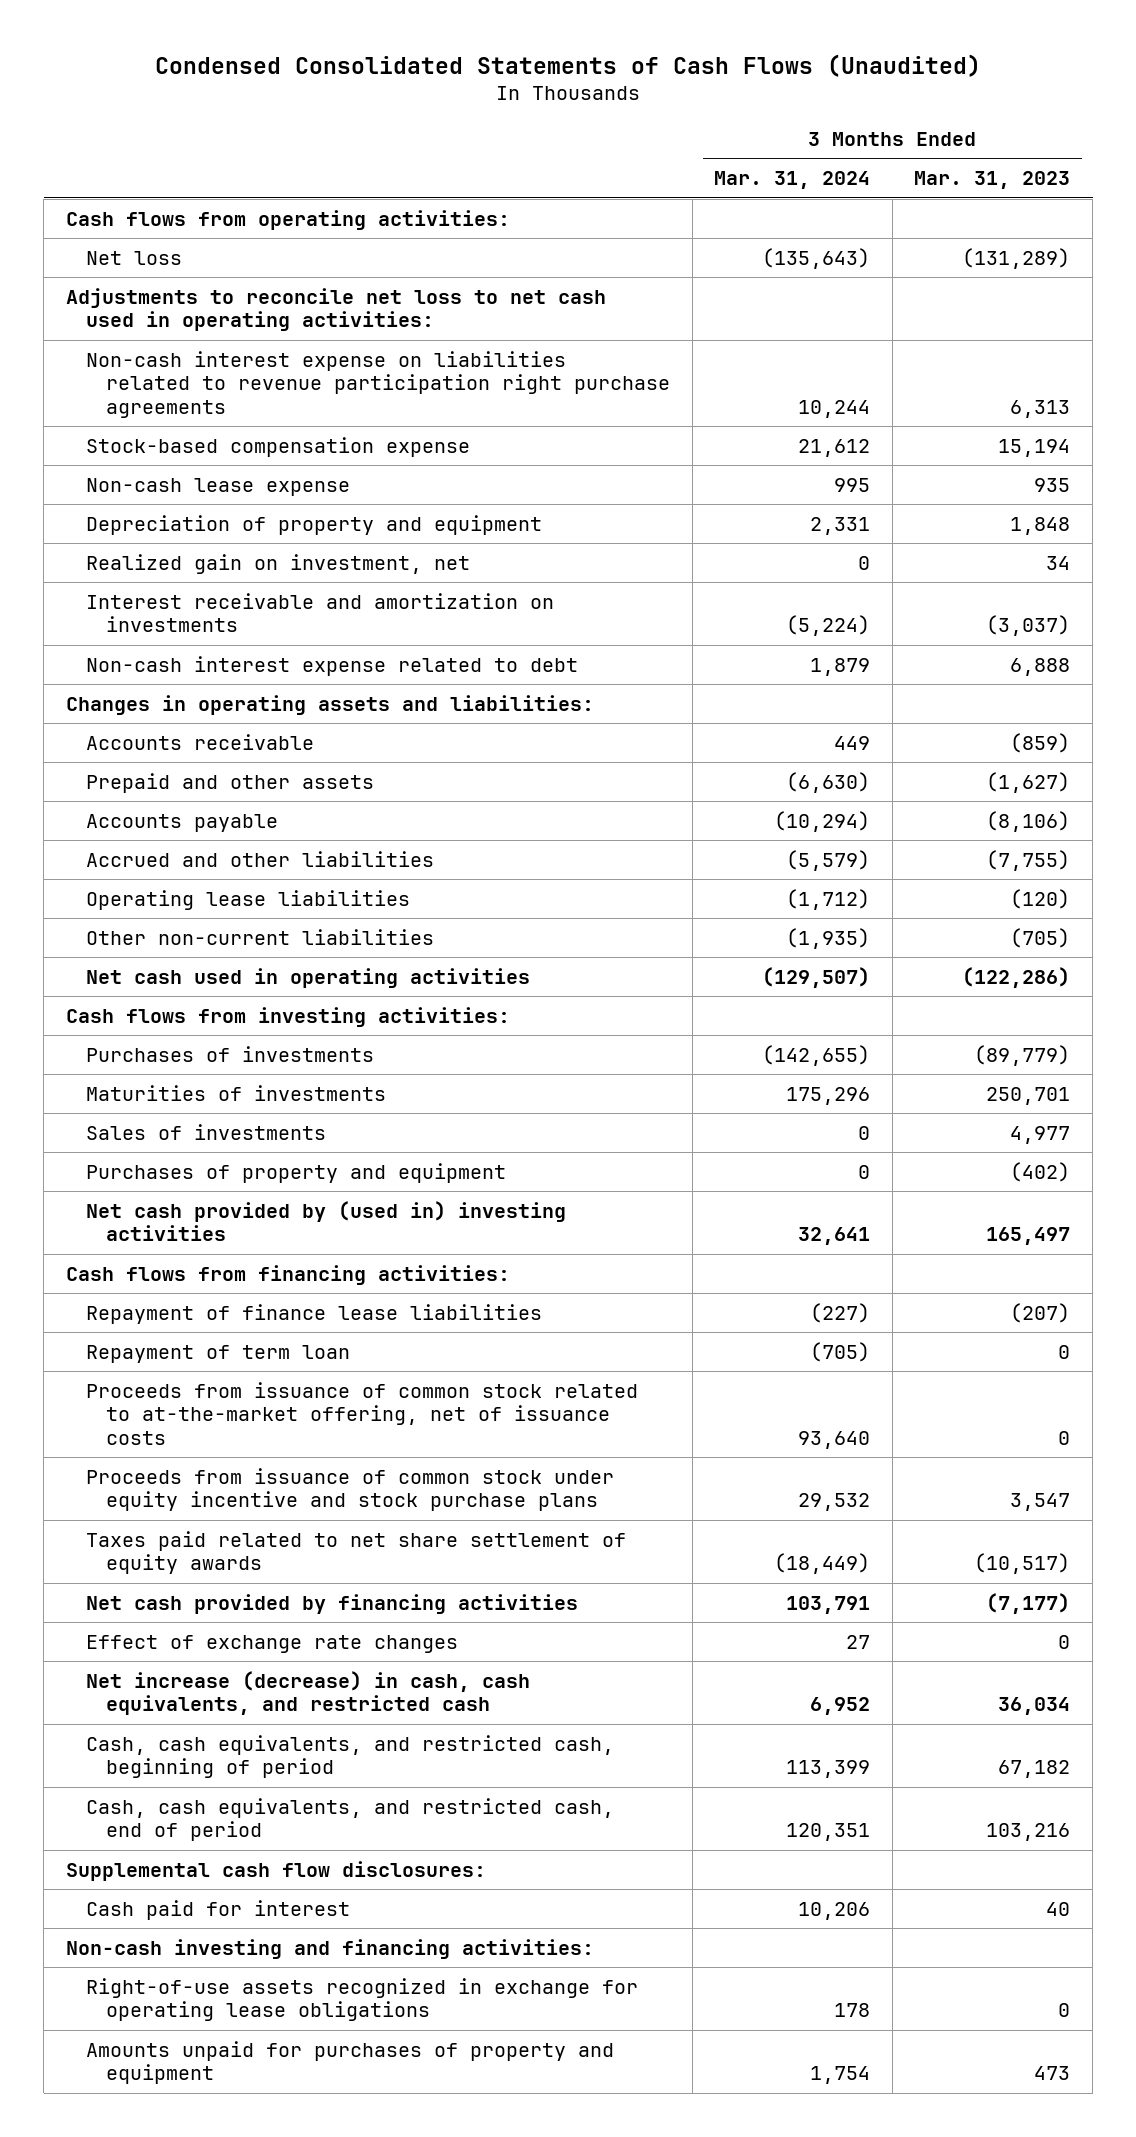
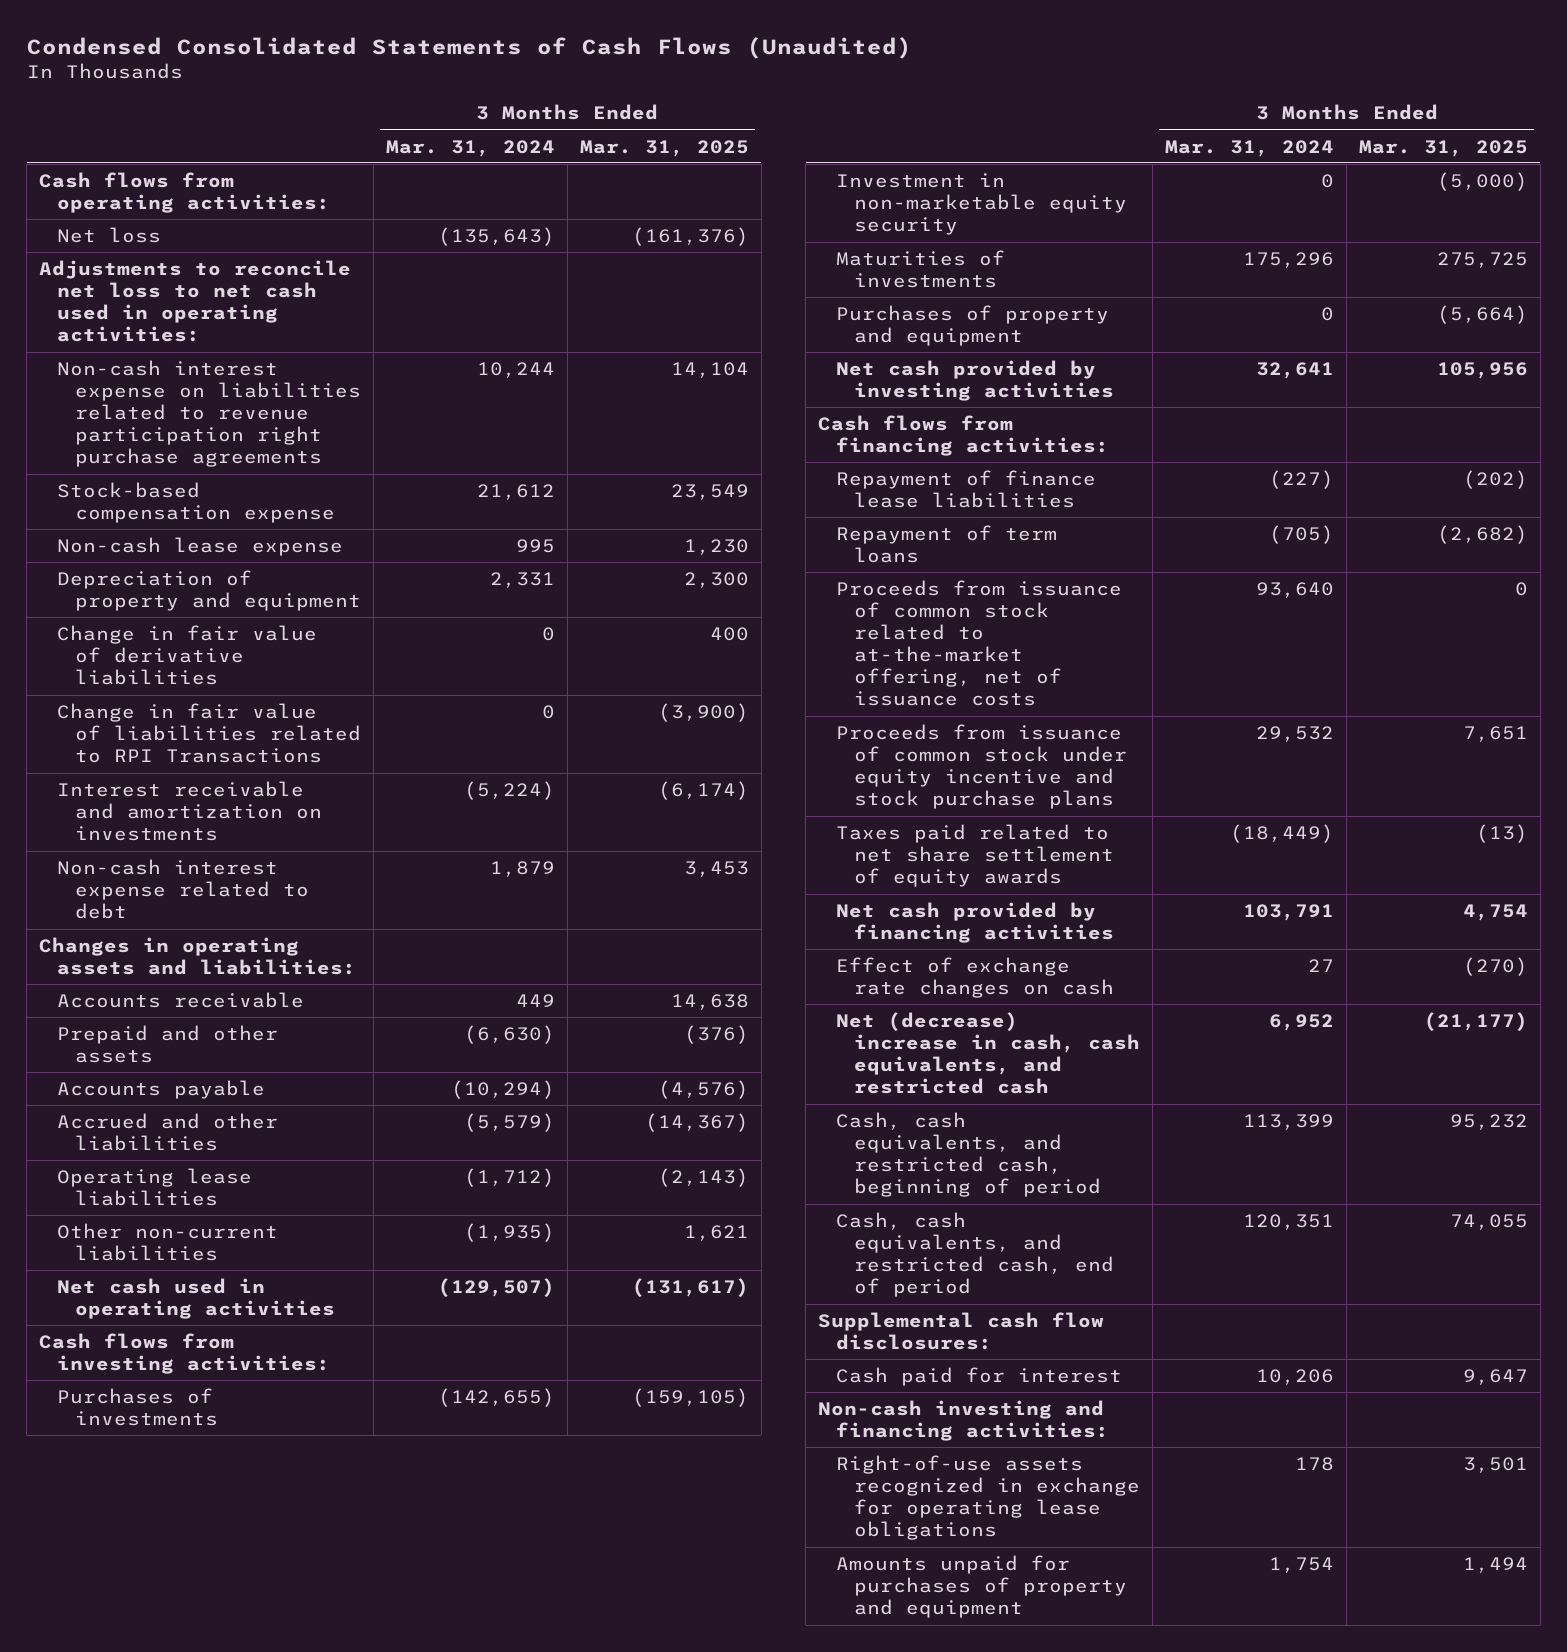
- | 3 Months Ended Mar. 31, 2024 | 3 Months Ended Mar. 31, 2023
+ | 3 Months Ended Mar. 31, 2024 | 3 Months Ended Mar. 31, 2025
- Realized gain on investment, net | 0 | 34
+ Change in fair value of derivative liabilities | 0 | 400
+ Change in fair value of liabilities related to RPI Transactions | 0 | (3,900)
+ Investment in non-marketable equity security | 0 | (5,000)
- Sales of investments | 0 | 4,977
- Net cash provided by (used in) investing activities | 32,641 | 165,497
+ Net cash provided by investing activities | 32,641 | 105,956
- Repayment of term loan | (705) | 0
+ Repayment of term loans | (705) | (2,682)
- Effect of exchange rate changes | 27 | 0
- Net increase (decrease) in cash, cash equivalents, and restricted cash | 6,952 | 36,034
+ Effect of exchange rate changes on cash | 27 | (270)
+ Net (decrease) increase in cash, cash equivalents, and restricted cash | 6,952 | (21,177)

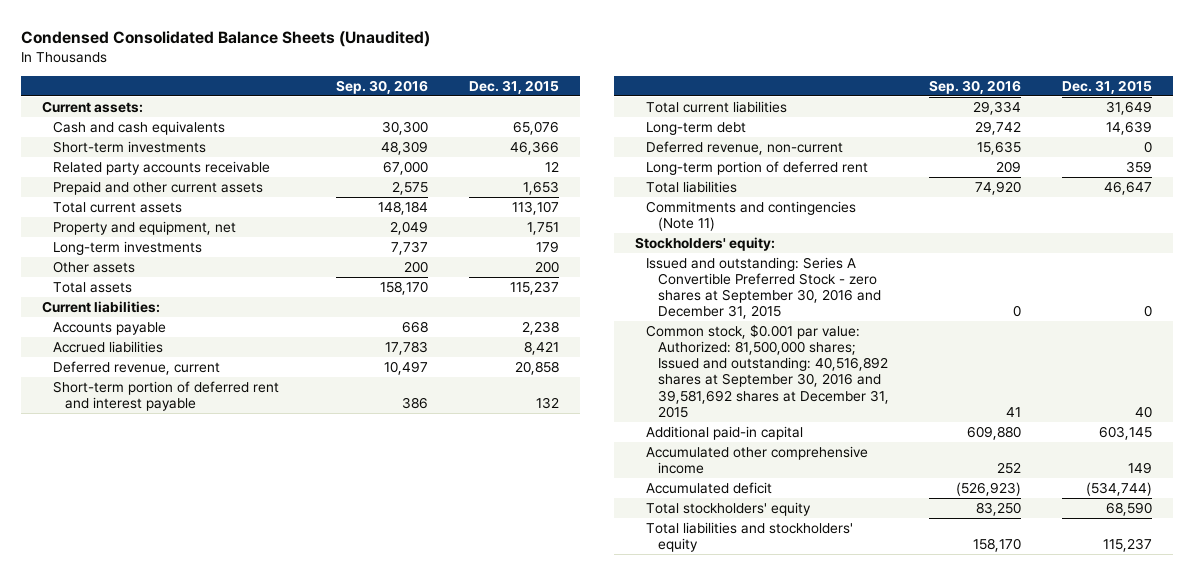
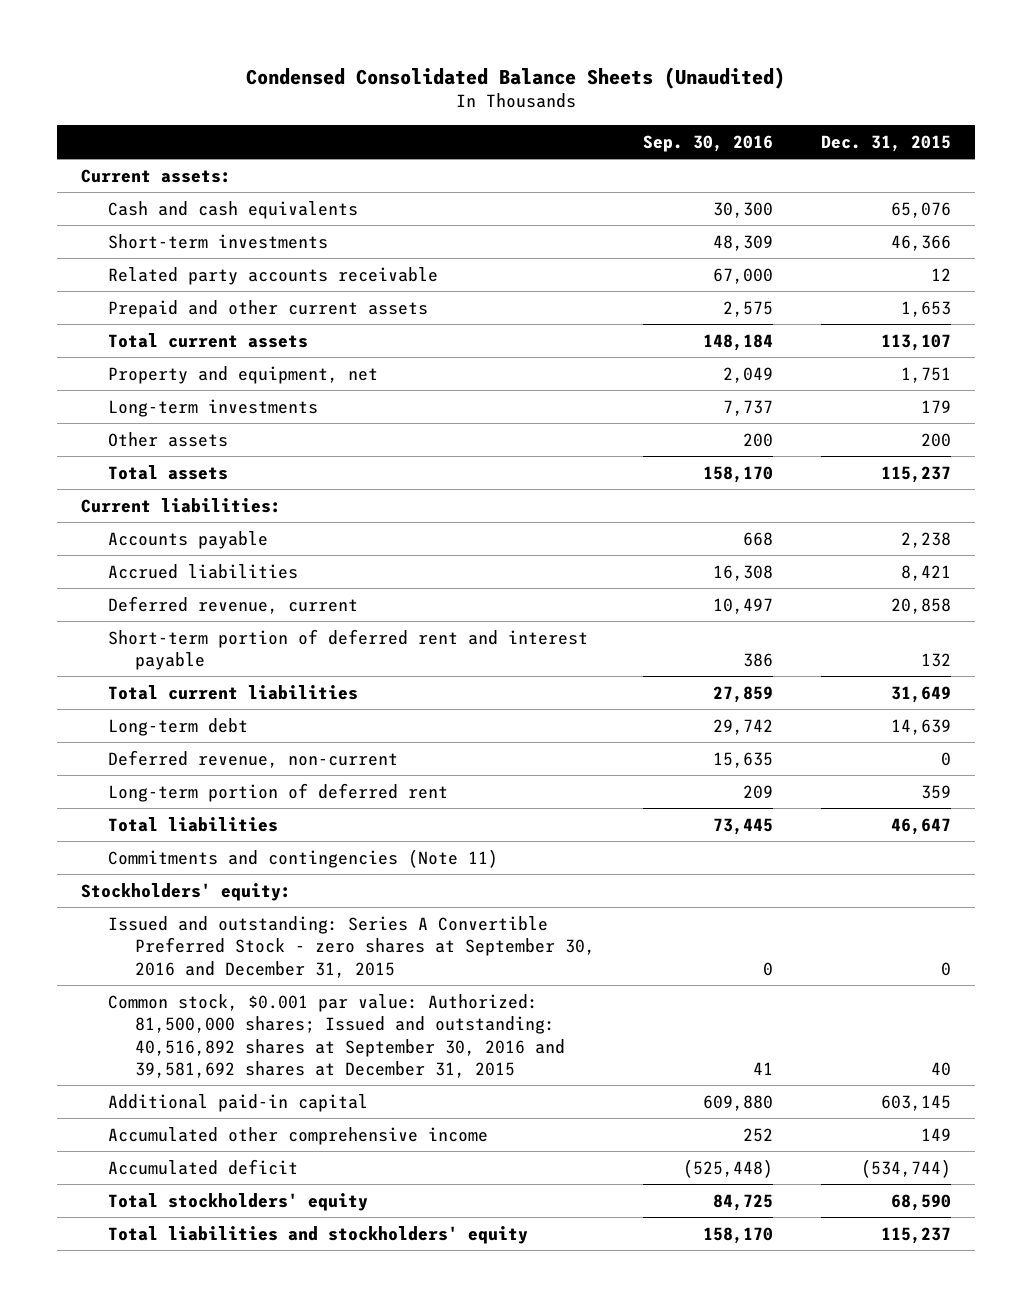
- Accrued liabilities | 17,783 | 8,421
+ Accrued liabilities | 16,308 | 8,421
- Total current liabilities | 29,334 | 31,649
+ Total current liabilities | 27,859 | 31,649
- Total liabilities | 74,920 | 46,647
+ Total liabilities | 73,445 | 46,647
- Accumulated deficit | (526,923) | (534,744)
- Total stockholders' equity | 83,250 | 68,590
+ Accumulated deficit | (525,448) | (534,744)
+ Total stockholders' equity | 84,725 | 68,590

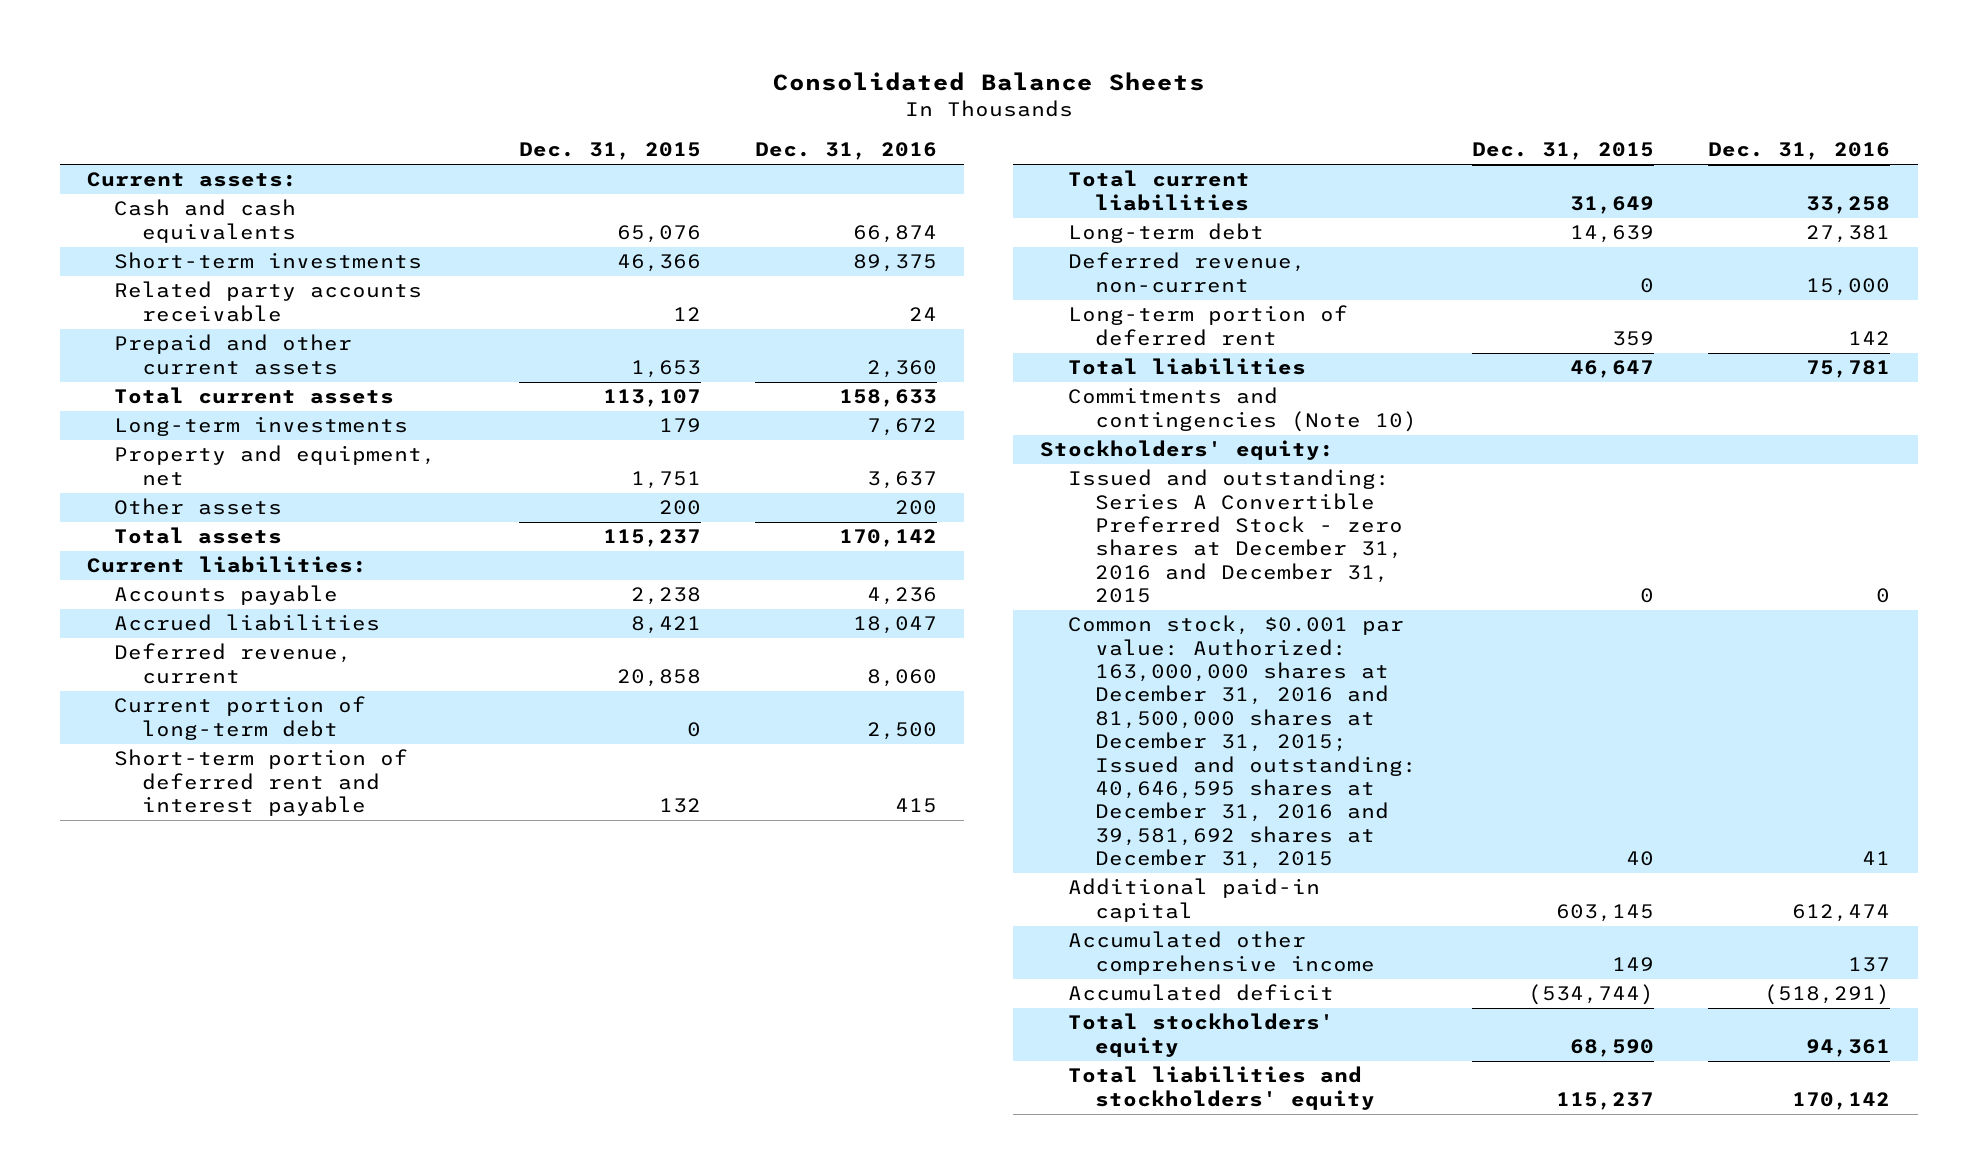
- Condensed Consolidated Balance Sheets (Unaudited)
+ Consolidated Balance Sheets
- | Sep. 30, 2016 | Dec. 31, 2015
+ | Dec. 31, 2015 | Dec. 31, 2016
moved down: Property and equipment, net | 1,751 | 3,637
+ Current portion of long-term debt | 0 | 2,500
- Commitments and contingencies (Note 11)
+ Commitments and contingencies (Note 10)
- Issued and outstanding: Series A Convertible Preferred Stock - zero shares at September 30, 2016 and December 31, 2015 | 0 | 0
- Common stock, $0.001 par value: Authorized: 81,500,000 shares; Issued and outstanding: 40,516,892 shares at September 30, 2016 and 39,581,692 shares at December 31, 2015 | 41 | 40
+ Issued and outstanding: Series A Convertible Preferred Stock - zero shares at December 31, 2016 and December 31, 2015 | 0 | 0
+ Common stock, $0.001 par value: Authorized: 163,000,000 shares at December 31, 2016 and 81,500,000 shares at December 31, 2015; Issued and outstanding: 40,646,595 shares at December 31, 2016 and 39,581,692 shares at December 31, 2015 | 40 | 41

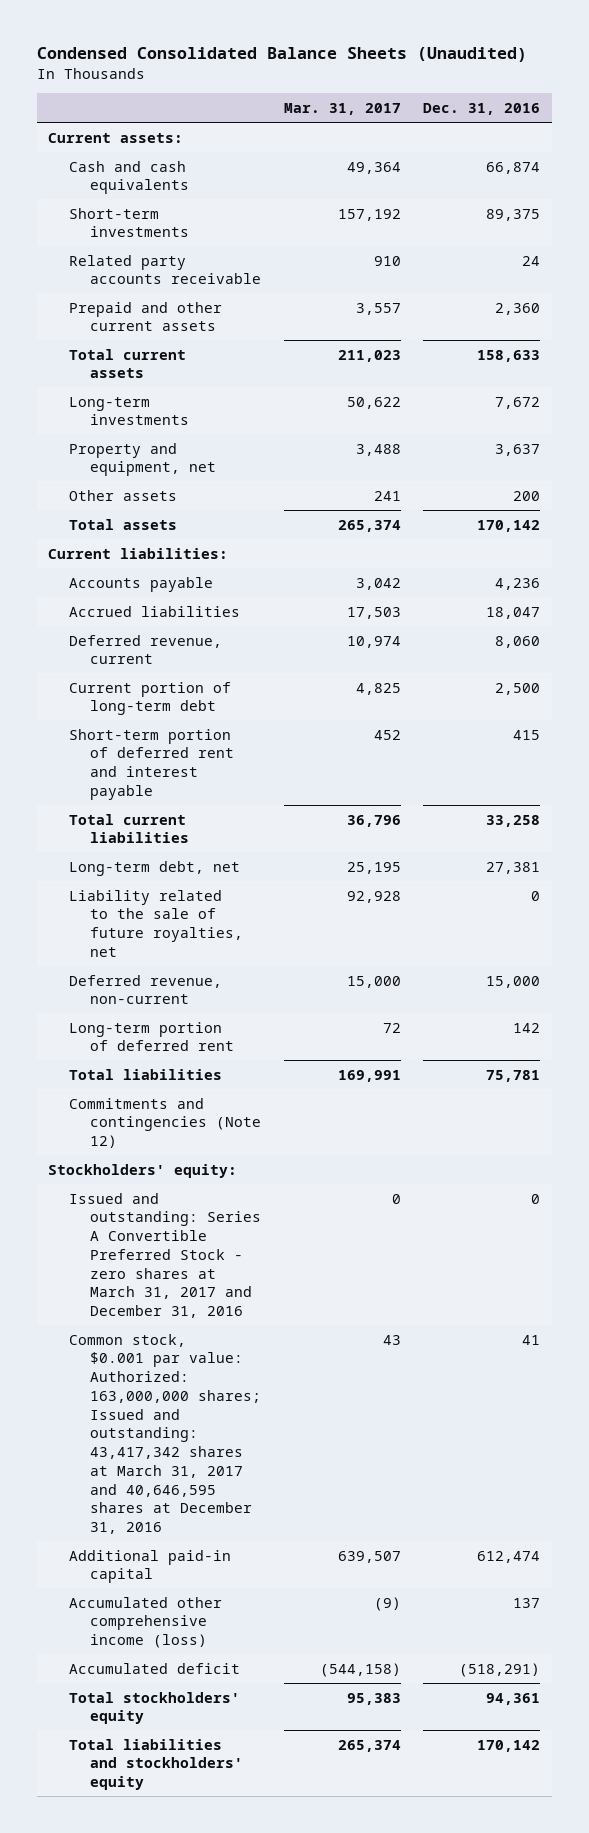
- Consolidated Balance Sheets
+ Condensed Consolidated Balance Sheets (Unaudited)
- | Dec. 31, 2015 | Dec. 31, 2016
+ | Mar. 31, 2017 | Dec. 31, 2016
- Long-term debt | 14,639 | 27,381
+ Long-term debt, net | 25,195 | 27,381
+ Liability related to the sale of future royalties, net | 92,928 | 0
- Commitments and contingencies (Note 10)
+ Commitments and contingencies (Note 12)
- Issued and outstanding: Series A Convertible Preferred Stock - zero shares at December 31, 2016 and December 31, 2015 | 0 | 0
- Common stock, $0.001 par value: Authorized: 163,000,000 shares at December 31, 2016 and 81,500,000 shares at December 31, 2015; Issued and outstanding: 40,646,595 shares at December 31, 2016 and 39,581,692 shares at December 31, 2015 | 40 | 41
+ Issued and outstanding: Series A Convertible Preferred Stock - zero shares at March 31, 2017 and December 31, 2016 | 0 | 0
+ Common stock, $0.001 par value: Authorized: 163,000,000 shares; Issued and outstanding: 43,417,342 shares at March 31, 2017 and 40,646,595 shares at December 31, 2016 | 43 | 41
- Accumulated other comprehensive income | 149 | 137
+ Accumulated other comprehensive income (loss) | (9) | 137

